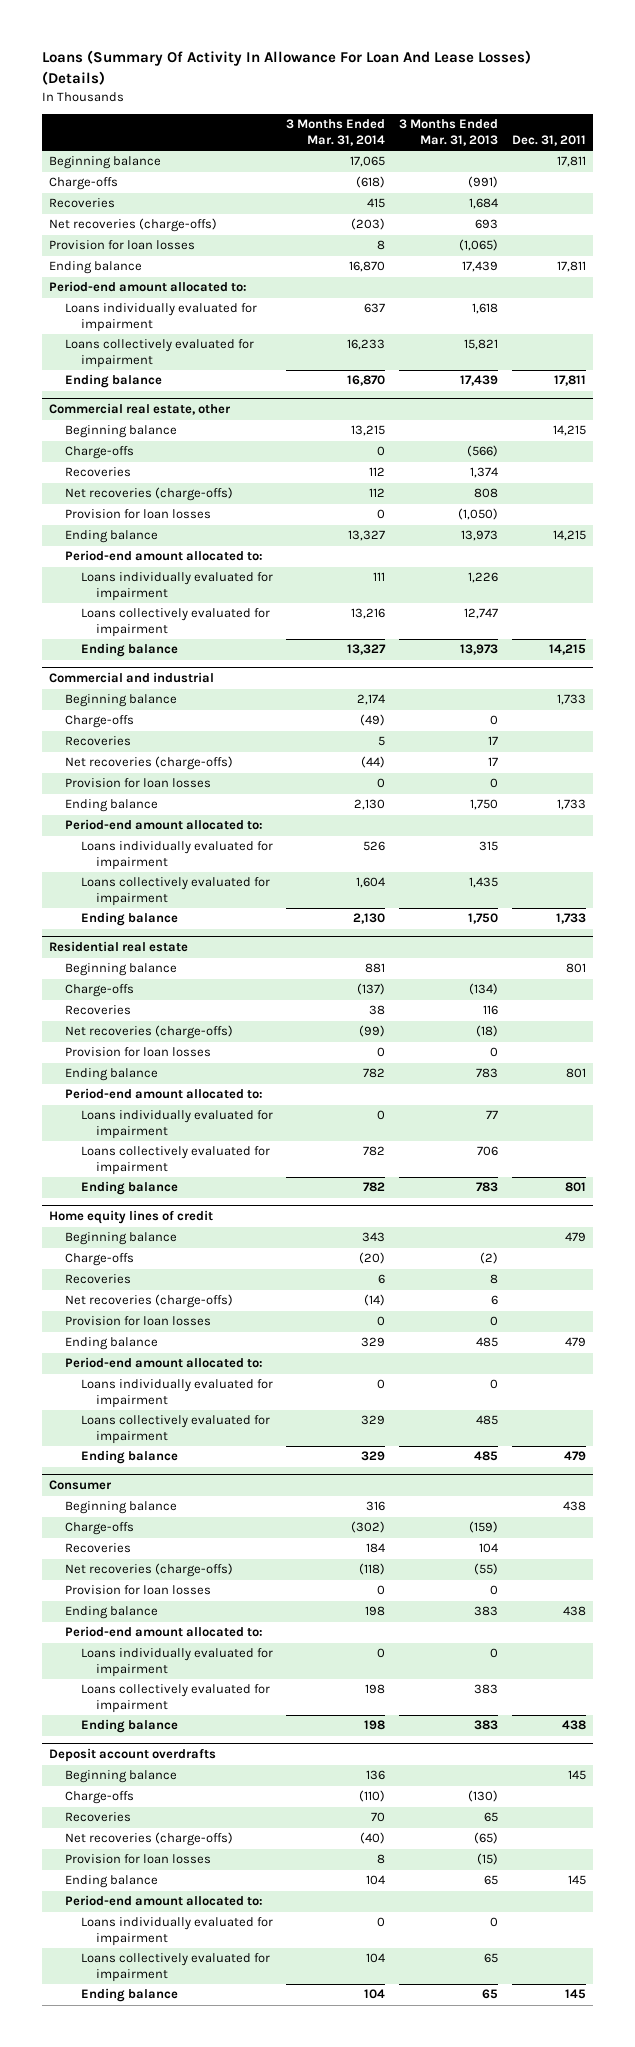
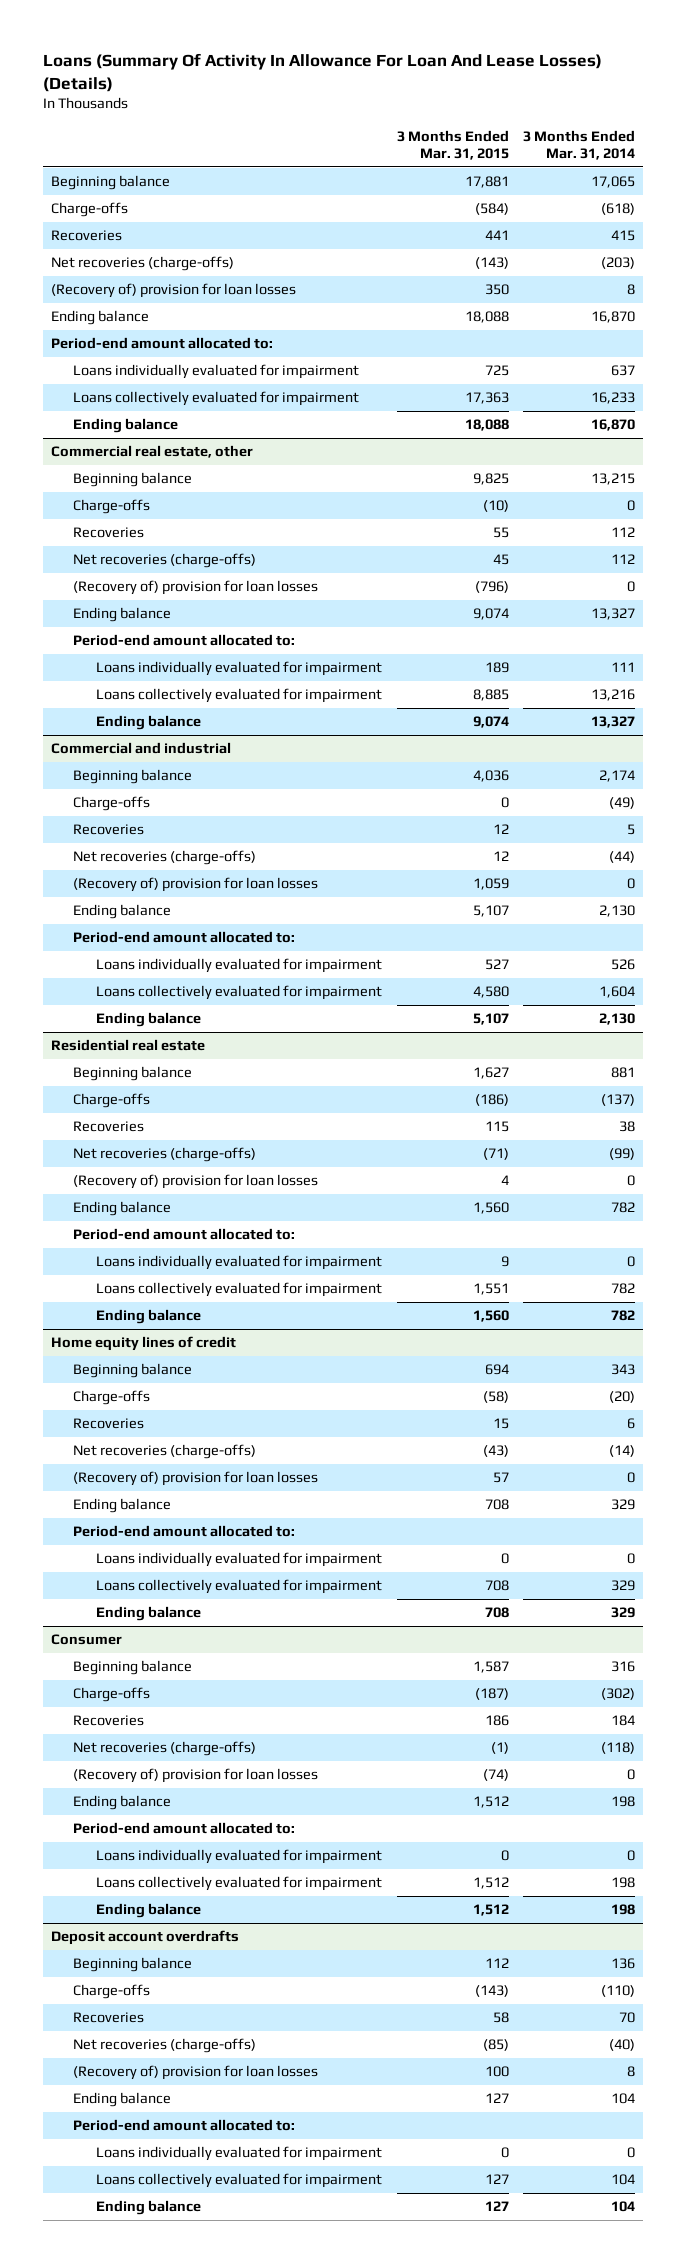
- | 3 Months Ended Mar. 31, 2014 | 3 Months Ended Mar. 31, 2013 | Dec. 31, 2011
+ | 3 Months Ended Mar. 31, 2015 | 3 Months Ended Mar. 31, 2014
- Provision for loan losses | 8 | (1,065) |
+ (Recovery of) provision for loan losses | 350 | 8
@ Commercial real estate, other
- Provision for loan losses | 0 | (1,050) |
+ (Recovery of) provision for loan losses | (796) | 0
@ Commercial and industrial
- Provision for loan losses | 0 | 0 |
+ (Recovery of) provision for loan losses | 1,059 | 0
@ Residential real estate
- Provision for loan losses | 0 | 0 |
+ (Recovery of) provision for loan losses | 4 | 0
@ Home equity lines of credit
- Provision for loan losses | 0 | 0 |
+ (Recovery of) provision for loan losses | 57 | 0
@ Consumer
- Provision for loan losses | 0 | 0 |
+ (Recovery of) provision for loan losses | (74) | 0
@ Deposit account overdrafts
- Provision for loan losses | 8 | (15) |
+ (Recovery of) provision for loan losses | 100 | 8

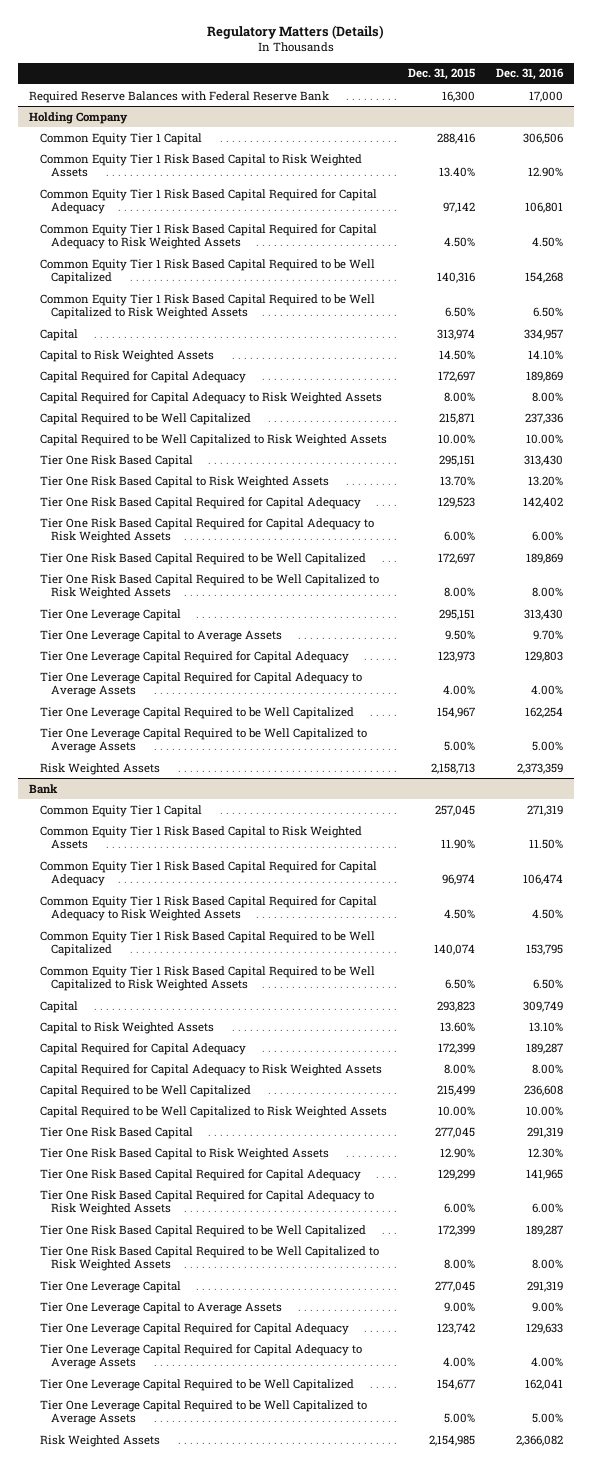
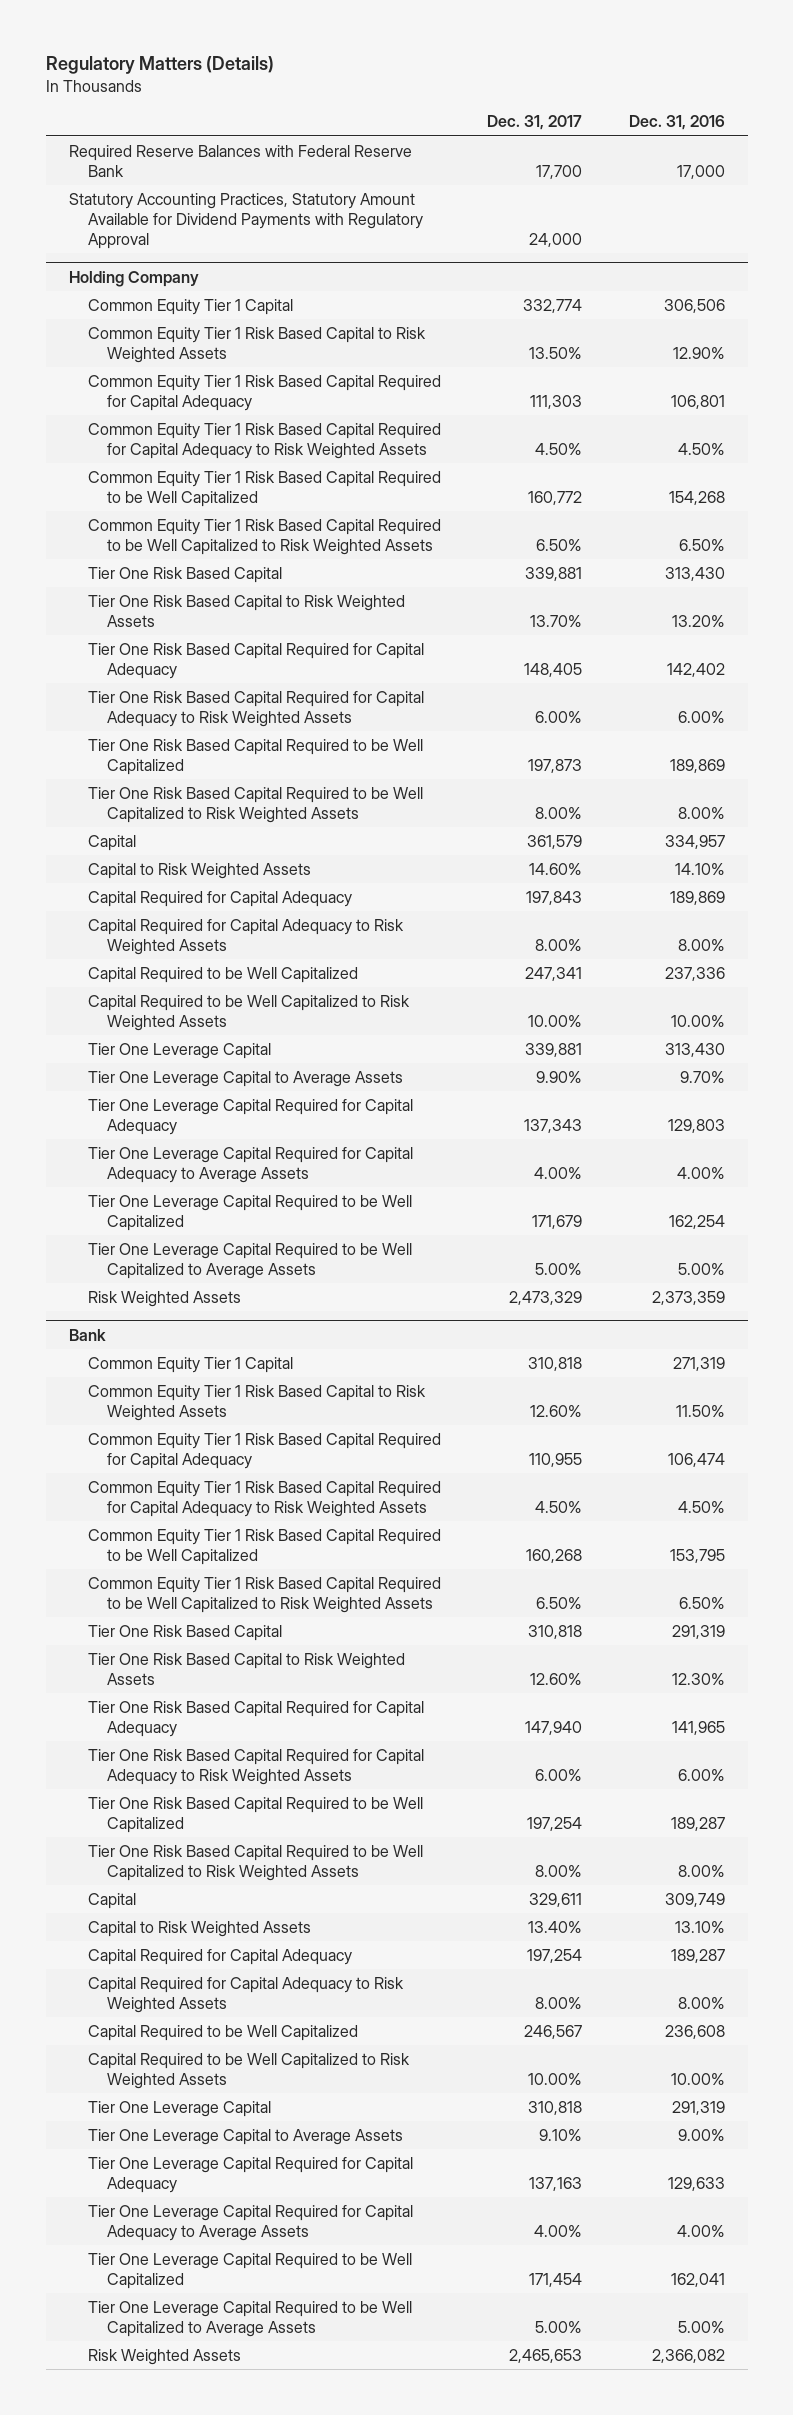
- | Dec. 31, 2015 | Dec. 31, 2016
+ | Dec. 31, 2017 | Dec. 31, 2016
+ Statutory Accounting Practices, Statutory Amount Available for Dividend Payments with Regulatory Approval | 24,000 |
@ Holding Company
moved down: Capital | 361,579 | 334,957
moved down: Capital to Risk Weighted Assets | 14.60% | 14.10%
moved down: Capital Required for Capital Adequacy | 197,843 | 189,869
moved down: Capital Required for Capital Adequacy to Risk Weighted Assets | 8.00% | 8.00%
moved down: Capital Required to be Well Capitalized | 247,341 | 237,336
moved down: Capital Required to be Well Capitalized to Risk Weighted Assets | 10.00% | 10.00%
@ Bank
moved down: Capital | 329,611 | 309,749
moved down: Capital to Risk Weighted Assets | 13.40% | 13.10%
moved down: Capital Required for Capital Adequacy | 197,254 | 189,287
moved down: Capital Required for Capital Adequacy to Risk Weighted Assets | 8.00% | 8.00%
moved down: Capital Required to be Well Capitalized | 246,567 | 236,608
moved down: Capital Required to be Well Capitalized to Risk Weighted Assets | 10.00% | 10.00%

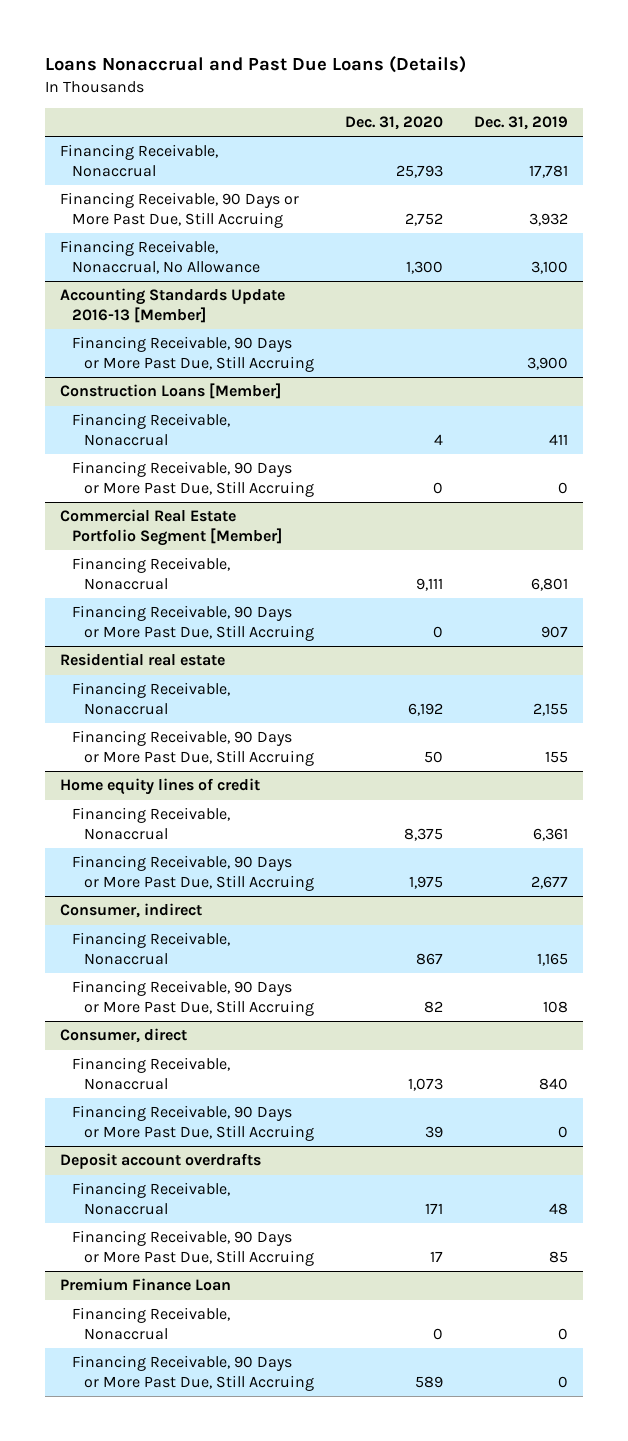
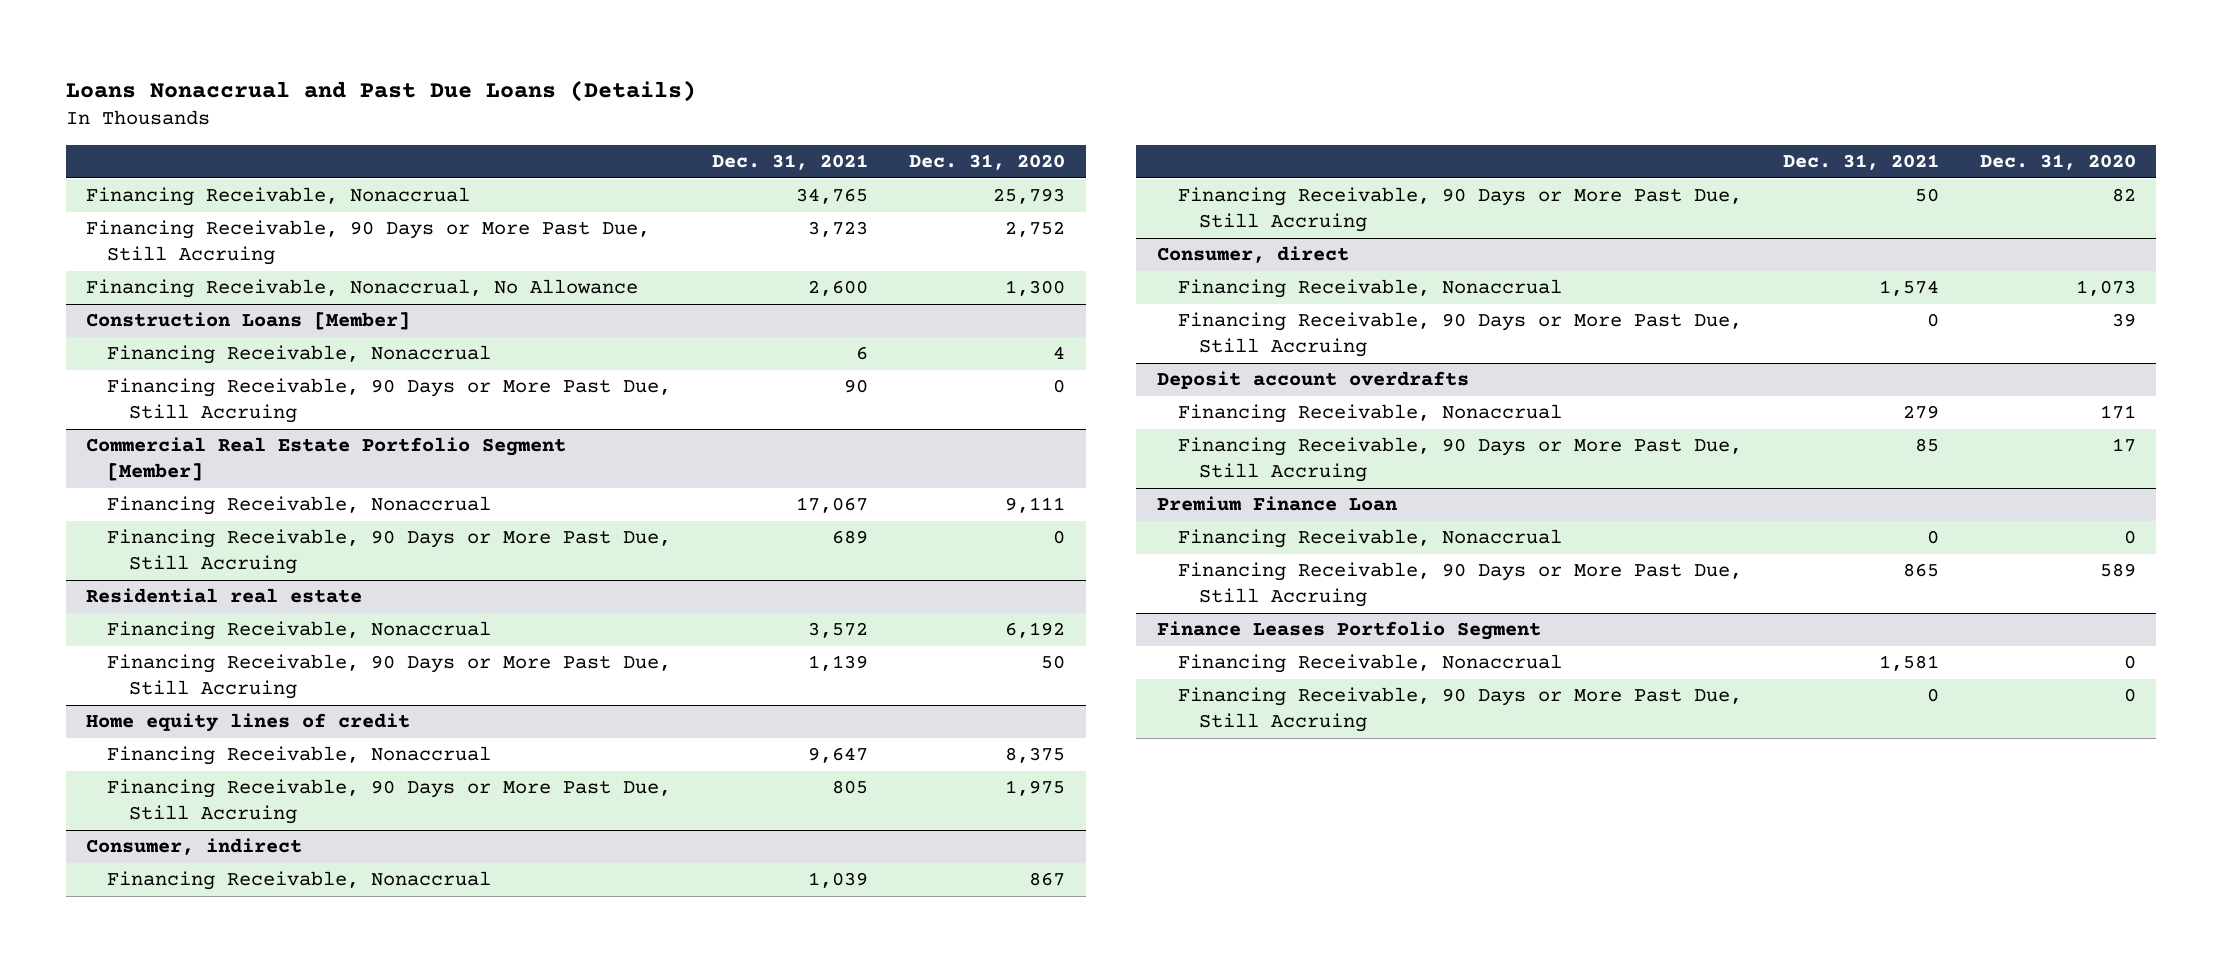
- | Dec. 31, 2020 | Dec. 31, 2019
+ | Dec. 31, 2021 | Dec. 31, 2020
- Accounting Standards Update 2016-13 [Member]
- Financing Receivable, 90 Days or More Past Due, Still Accruing | | 3,900
+ Finance Leases Portfolio Segment
+ Financing Receivable, Nonaccrual | 1,581 | 0
+ Financing Receivable, 90 Days or More Past Due, Still Accruing | 0 | 0

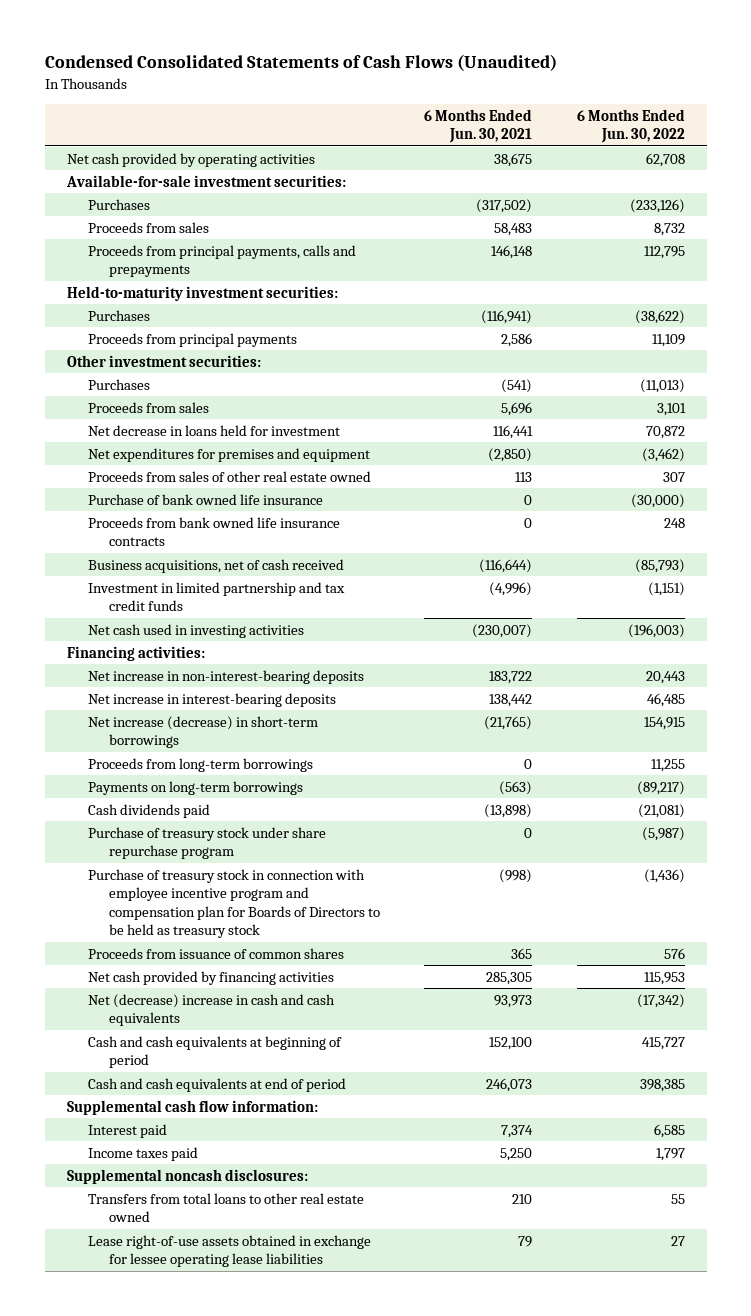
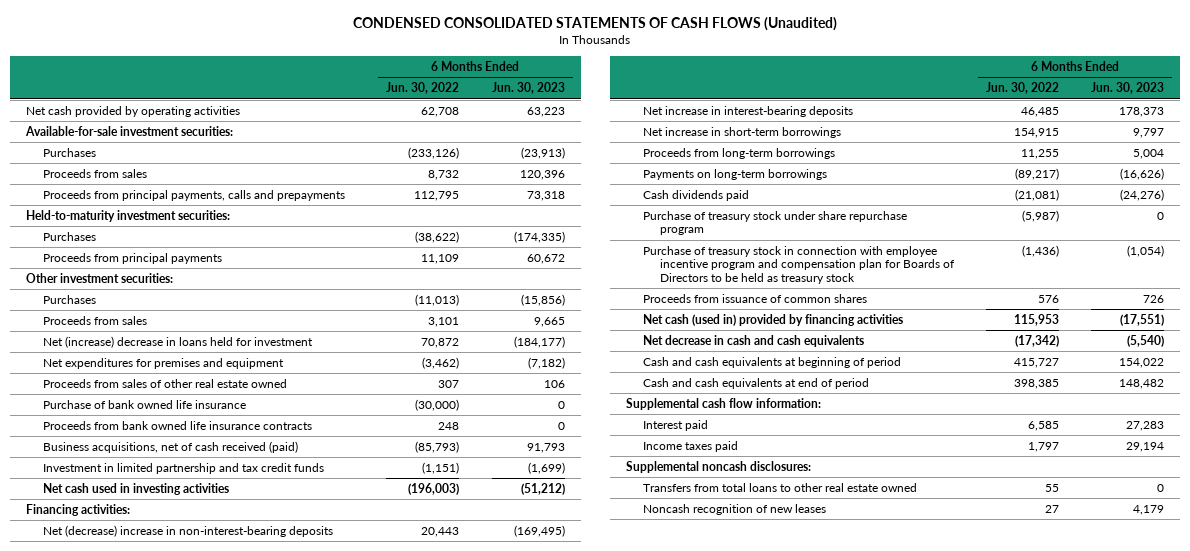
- Condensed Consolidated Statements of Cash Flows (Unaudited)
+ CONDENSED CONSOLIDATED STATEMENTS OF CASH FLOWS (Unaudited)
- | 6 Months Ended Jun. 30, 2021 | 6 Months Ended Jun. 30, 2022
+ | 6 Months Ended Jun. 30, 2022 | 6 Months Ended Jun. 30, 2023
- Net decrease in loans held for investment | 116,441 | 70,872
+ Net (increase) decrease in loans held for investment | 70,872 | (184,177)
- Business acquisitions, net of cash received | (116,644) | (85,793)
+ Business acquisitions, net of cash received (paid) | (85,793) | 91,793
- Net increase in non-interest-bearing deposits | 183,722 | 20,443
+ Net (decrease) increase in non-interest-bearing deposits | 20,443 | (169,495)
- Net increase (decrease) in short-term borrowings | (21,765) | 154,915
+ Net increase in short-term borrowings | 154,915 | 9,797
- Net cash provided by financing activities | 285,305 | 115,953
- Net (decrease) increase in cash and cash equivalents | 93,973 | (17,342)
+ Net cash (used in) provided by financing activities | 115,953 | (17,551)
+ Net decrease in cash and cash equivalents | (17,342) | (5,540)
- Lease right-of-use assets obtained in exchange for lessee operating lease liabilities | 79 | 27
+ Noncash recognition of new leases | 27 | 4,179

